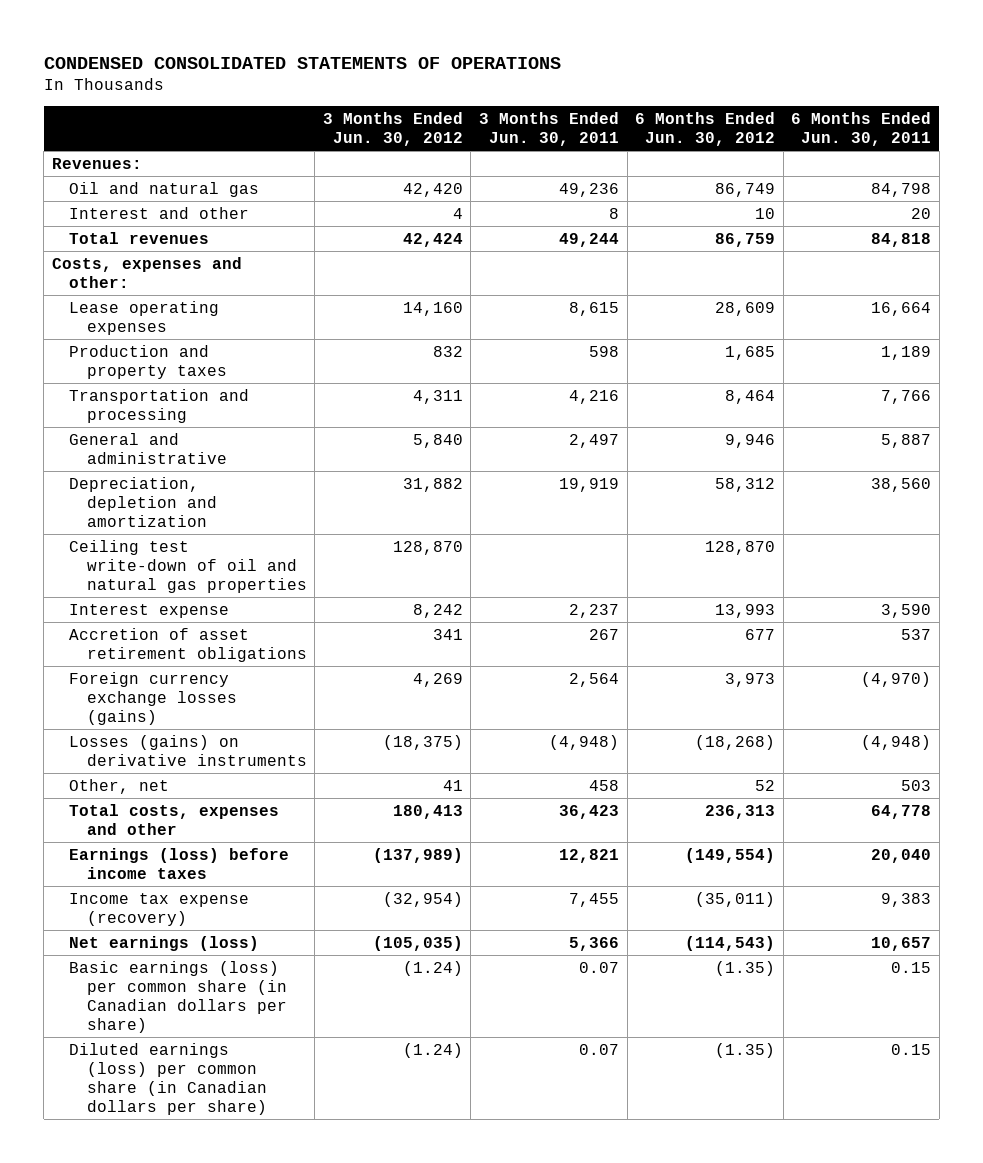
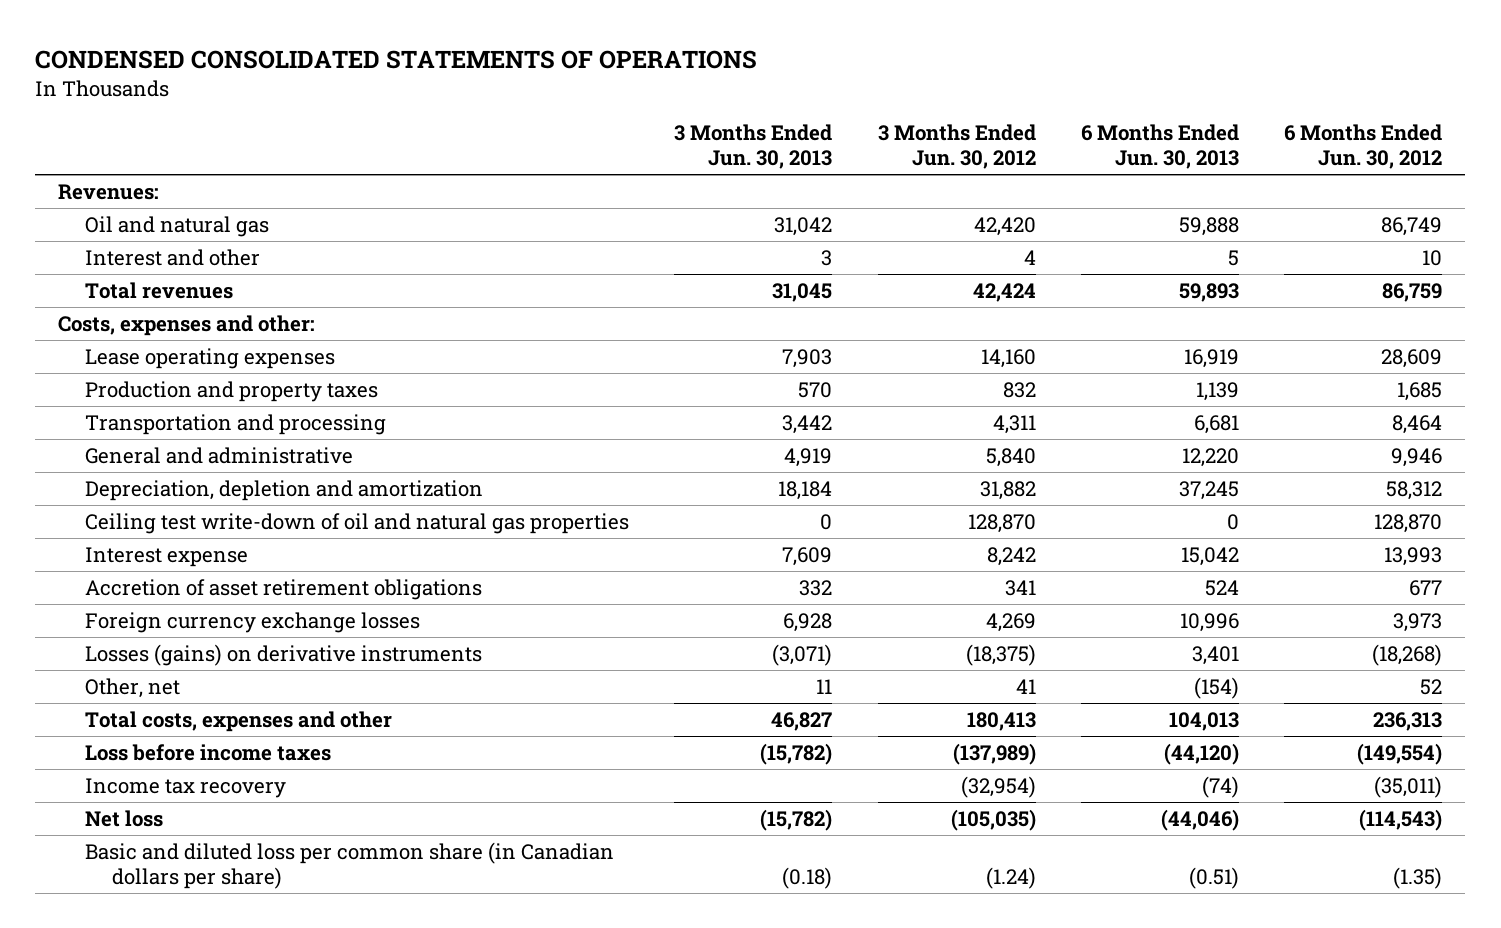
- | 3 Months Ended Jun. 30, 2012 | 3 Months Ended Jun. 30, 2011 | 6 Months Ended Jun. 30, 2012 | 6 Months Ended Jun. 30, 2011
+ | 3 Months Ended Jun. 30, 2013 | 3 Months Ended Jun. 30, 2012 | 6 Months Ended Jun. 30, 2013 | 6 Months Ended Jun. 30, 2012
- Foreign currency exchange losses (gains) | 4,269 | 2,564 | 3,973 | (4,970)
+ Foreign currency exchange losses | 6,928 | 4,269 | 10,996 | 3,973
- Earnings (loss) before income taxes | (137,989) | 12,821 | (149,554) | 20,040
- Income tax expense (recovery) | (32,954) | 7,455 | (35,011) | 9,383
- Net earnings (loss) | (105,035) | 5,366 | (114,543) | 10,657
- Basic earnings (loss) per common share (in Canadian dollars per share) | (1.24) | 0.07 | (1.35) | 0.15
- Diluted earnings (loss) per common share (in Canadian dollars per share) | (1.24) | 0.07 | (1.35) | 0.15
+ Loss before income taxes | (15,782) | (137,989) | (44,120) | (149,554)
+ Income tax recovery | | (32,954) | (74) | (35,011)
+ Net loss | (15,782) | (105,035) | (44,046) | (114,543)
+ Basic and diluted loss per common share (in Canadian dollars per share) | (0.18) | (1.24) | (0.51) | (1.35)

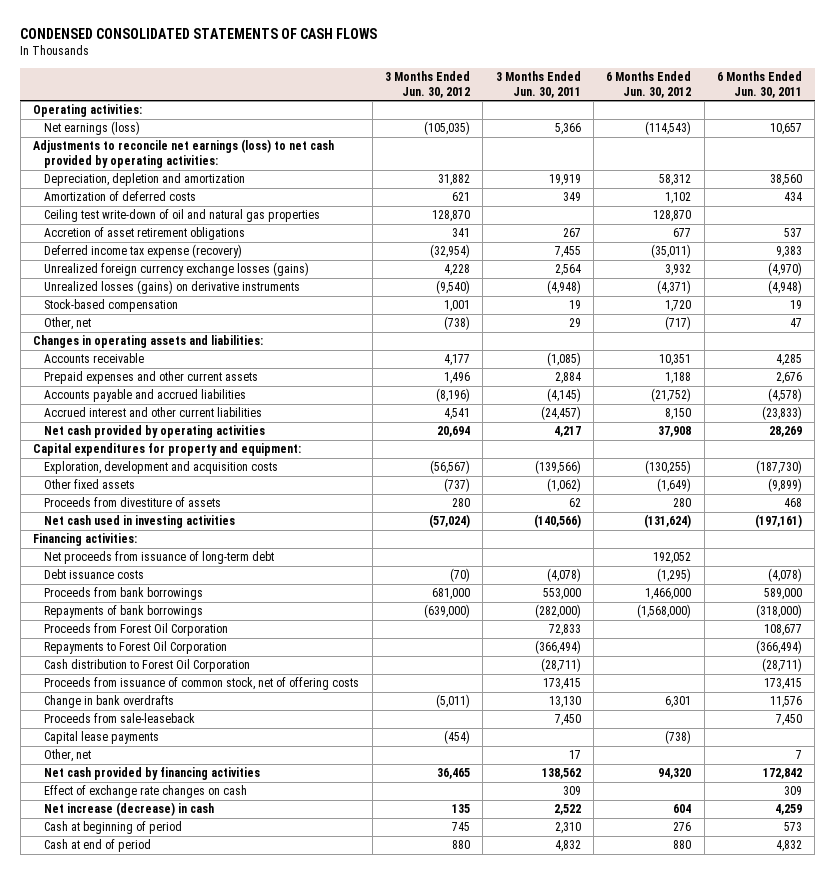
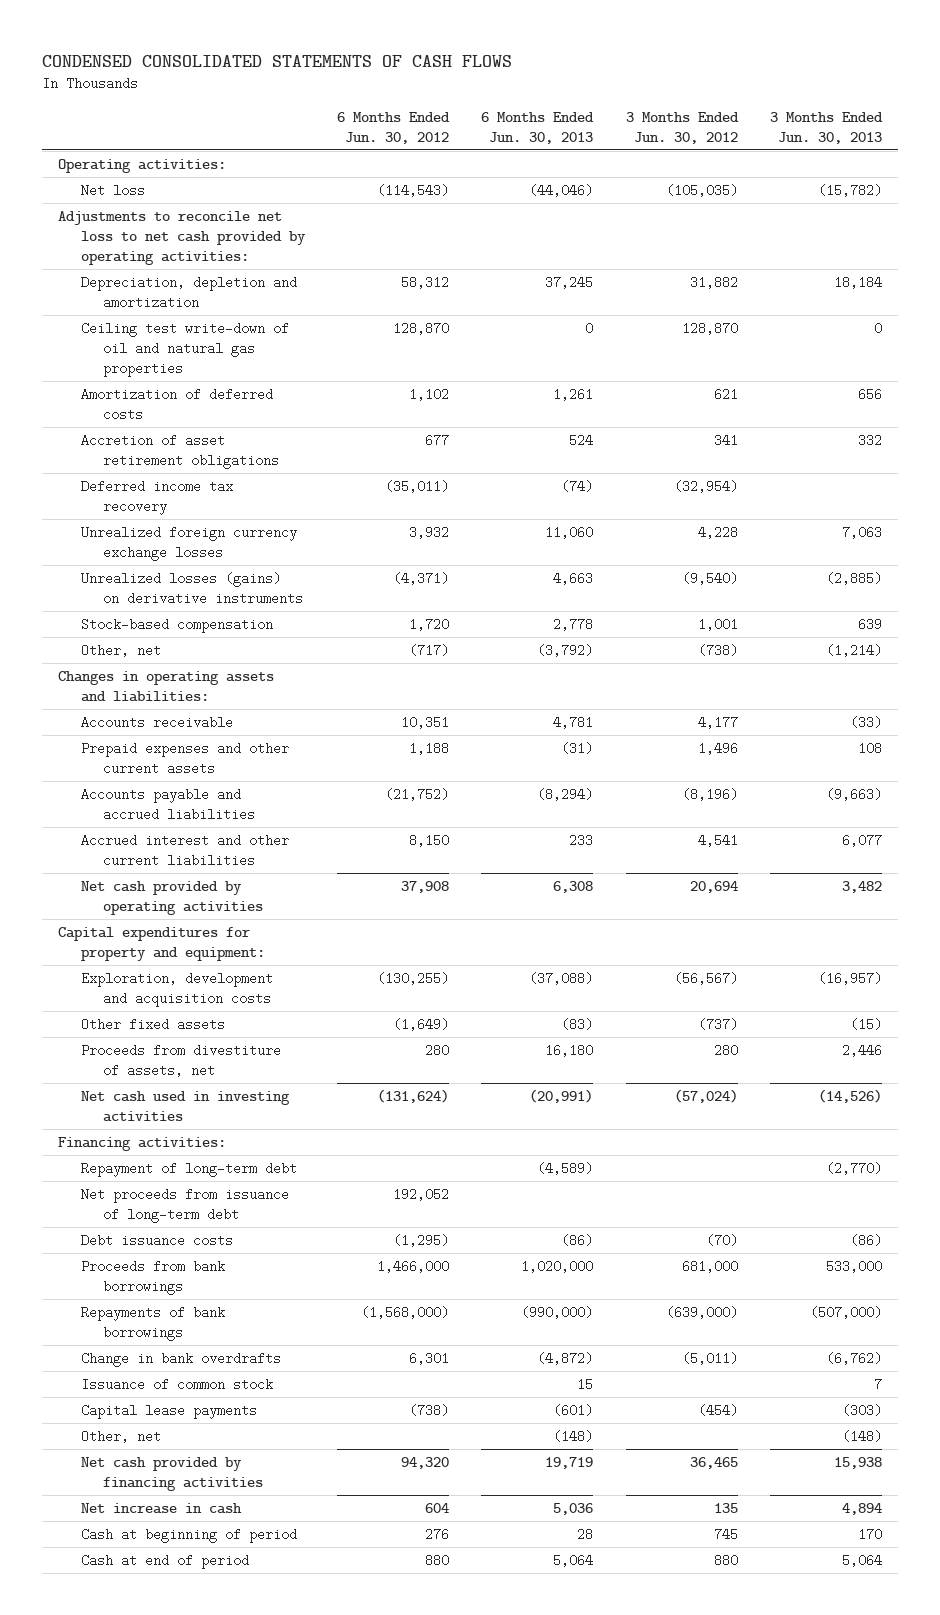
- | 3 Months Ended Jun. 30, 2012 | 3 Months Ended Jun. 30, 2011 | 6 Months Ended Jun. 30, 2012 | 6 Months Ended Jun. 30, 2011
+ | 6 Months Ended Jun. 30, 2012 | 6 Months Ended Jun. 30, 2013 | 3 Months Ended Jun. 30, 2012 | 3 Months Ended Jun. 30, 2013
- Net earnings (loss) | (105,035) | 5,366 | (114,543) | 10,657
- Adjustments to reconcile net earnings (loss) to net cash provided by operating activities:
+ Net loss | (114,543) | (44,046) | (105,035) | (15,782)
+ Adjustments to reconcile net loss to net cash provided by operating activities:
moved down: Amortization of deferred costs | 1,102 | 1,261 | 621 | 656
- Deferred income tax expense (recovery) | (32,954) | 7,455 | (35,011) | 9,383
- Unrealized foreign currency exchange losses (gains) | 4,228 | 2,564 | 3,932 | (4,970)
+ Deferred income tax recovery | (35,011) | (74) | (32,954) |
+ Unrealized foreign currency exchange losses | 3,932 | 11,060 | 4,228 | 7,063
- Proceeds from divestiture of assets | 280 | 62 | 280 | 468
+ Proceeds from divestiture of assets, net | 280 | 16,180 | 280 | 2,446
+ Repayment of long-term debt | | (4,589) | | (2,770)
- Proceeds from Forest Oil Corporation | | 72,833 | | 108,677
- Repayments to Forest Oil Corporation | | (366,494) | | (366,494)
- Cash distribution to Forest Oil Corporation | | (28,711) | | (28,711)
- Proceeds from issuance of common stock, net of offering costs | | 173,415 | | 173,415
- Proceeds from sale-leaseback | | 7,450 | | 7,450
+ Issuance of common stock | | 15 | | 7
- Effect of exchange rate changes on cash | | 309 | | 309
- Net increase (decrease) in cash | 135 | 2,522 | 604 | 4,259
+ Net increase in cash | 604 | 5,036 | 135 | 4,894

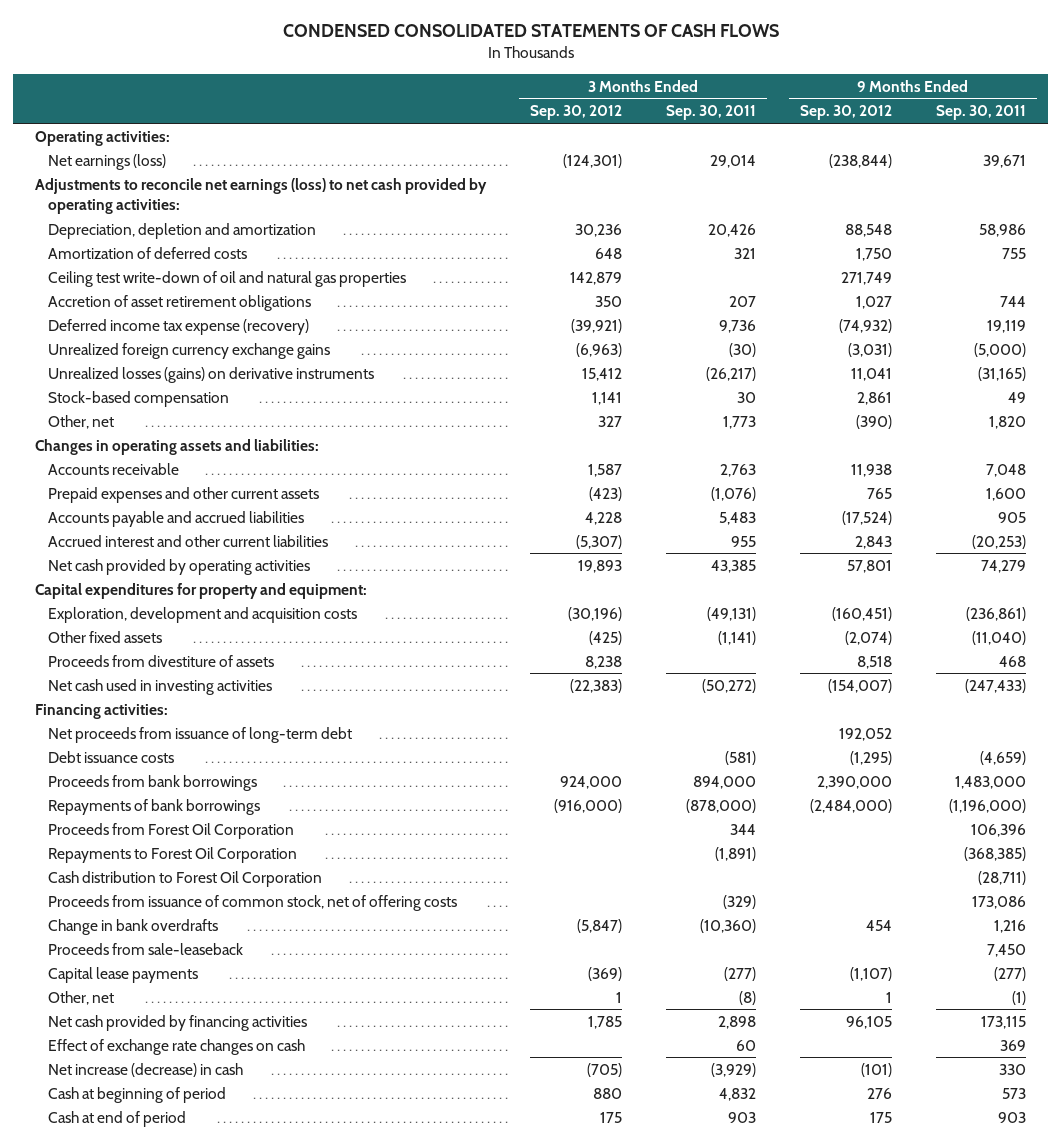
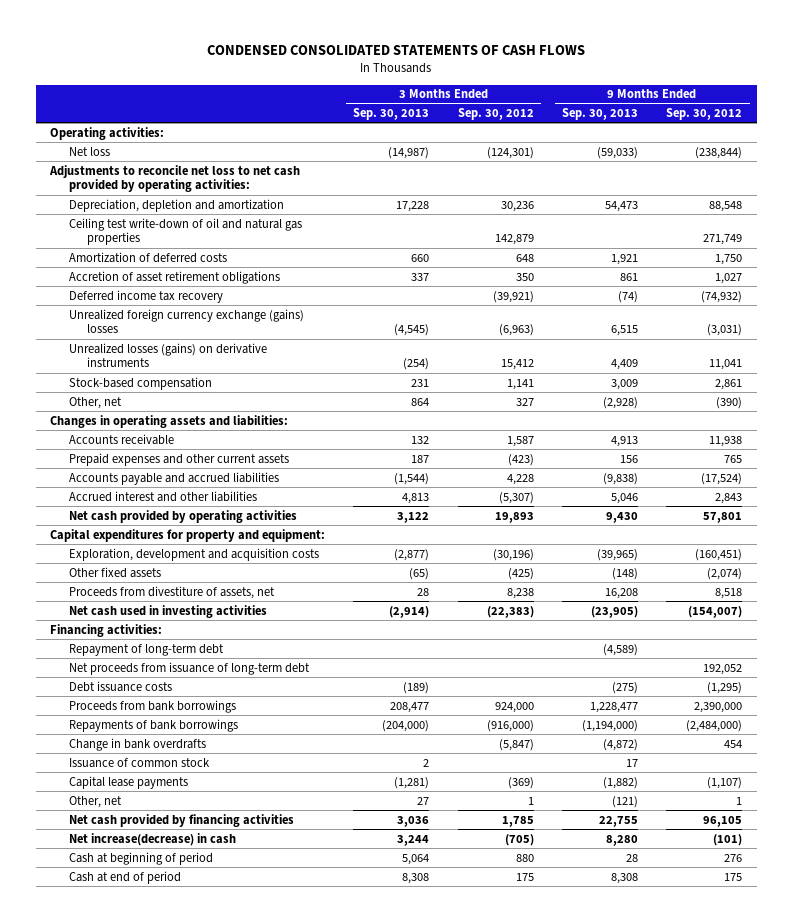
- | 3 Months Ended Sep. 30, 2012 | 3 Months Ended Sep. 30, 2011 | 9 Months Ended Sep. 30, 2012 | 9 Months Ended Sep. 30, 2011
+ | 3 Months Ended Sep. 30, 2013 | 3 Months Ended Sep. 30, 2012 | 9 Months Ended Sep. 30, 2013 | 9 Months Ended Sep. 30, 2012
- Net earnings (loss) | (124,301) | 29,014 | (238,844) | 39,671
- Adjustments to reconcile net earnings (loss) to net cash provided by operating activities:
+ Net loss | (14,987) | (124,301) | (59,033) | (238,844)
+ Adjustments to reconcile net loss to net cash provided by operating activities:
moved down: Amortization of deferred costs | 660 | 648 | 1,921 | 1,750
- Deferred income tax expense (recovery) | (39,921) | 9,736 | (74,932) | 19,119
- Unrealized foreign currency exchange gains | (6,963) | (30) | (3,031) | (5,000)
+ Deferred income tax recovery | | (39,921) | (74) | (74,932)
+ Unrealized foreign currency exchange (gains) losses | (4,545) | (6,963) | 6,515 | (3,031)
- Accrued interest and other current liabilities | (5,307) | 955 | 2,843 | (20,253)
+ Accrued interest and other liabilities | 4,813 | (5,307) | 5,046 | 2,843
- Proceeds from divestiture of assets | 8,238 | | 8,518 | 468
+ Proceeds from divestiture of assets, net | 28 | 8,238 | 16,208 | 8,518
+ Repayment of long-term debt | | | (4,589) |
- Proceeds from Forest Oil Corporation | | 344 | | 106,396
- Repayments to Forest Oil Corporation | | (1,891) | | (368,385)
- Cash distribution to Forest Oil Corporation | | | | (28,711)
- Proceeds from issuance of common stock, net of offering costs | | (329) | | 173,086
- Proceeds from sale-leaseback | | | | 7,450
+ Issuance of common stock | 2 | | 17 |
- Effect of exchange rate changes on cash | | 60 | | 369
- Net increase (decrease) in cash | (705) | (3,929) | (101) | 330
+ Net increase(decrease) in cash | 3,244 | (705) | 8,280 | (101)

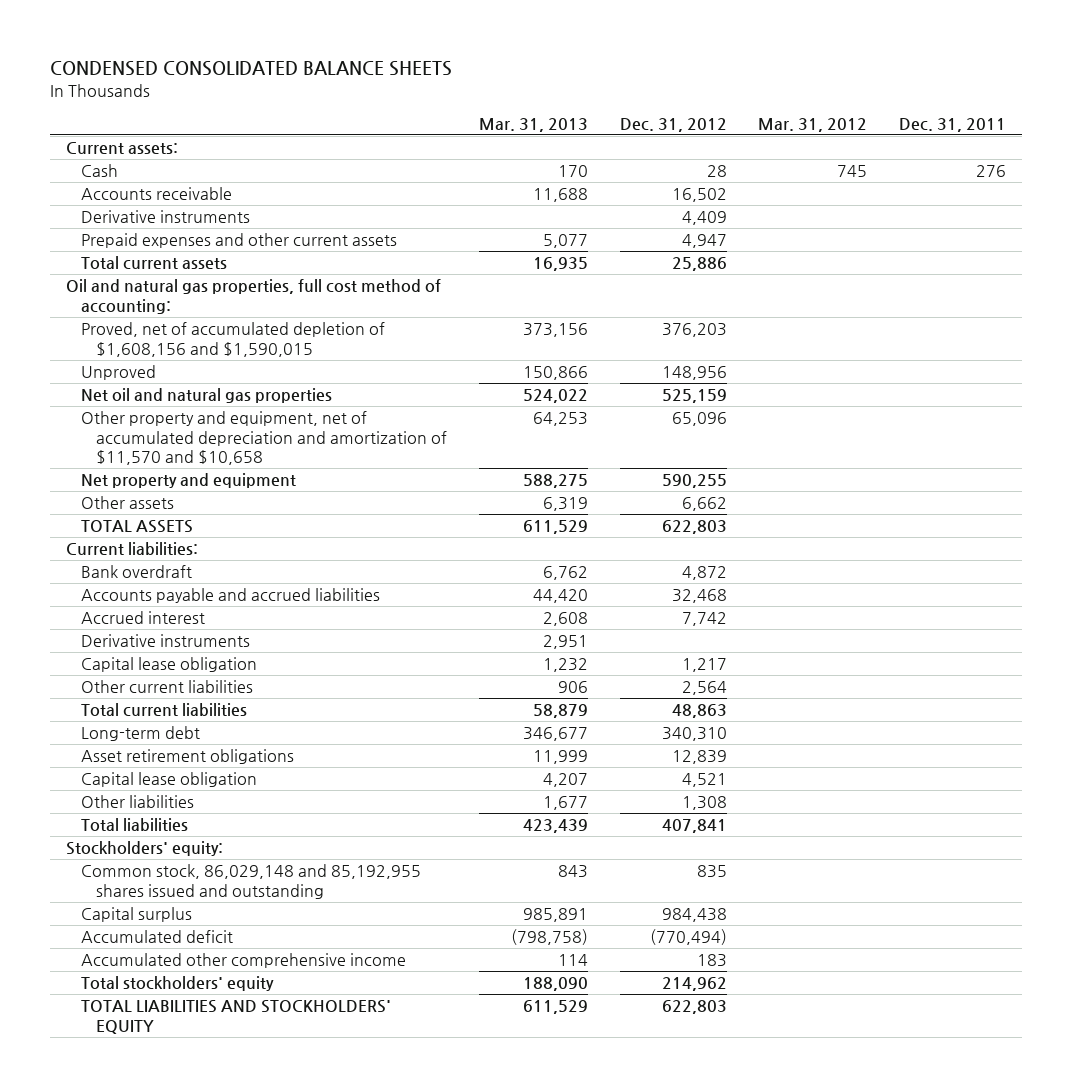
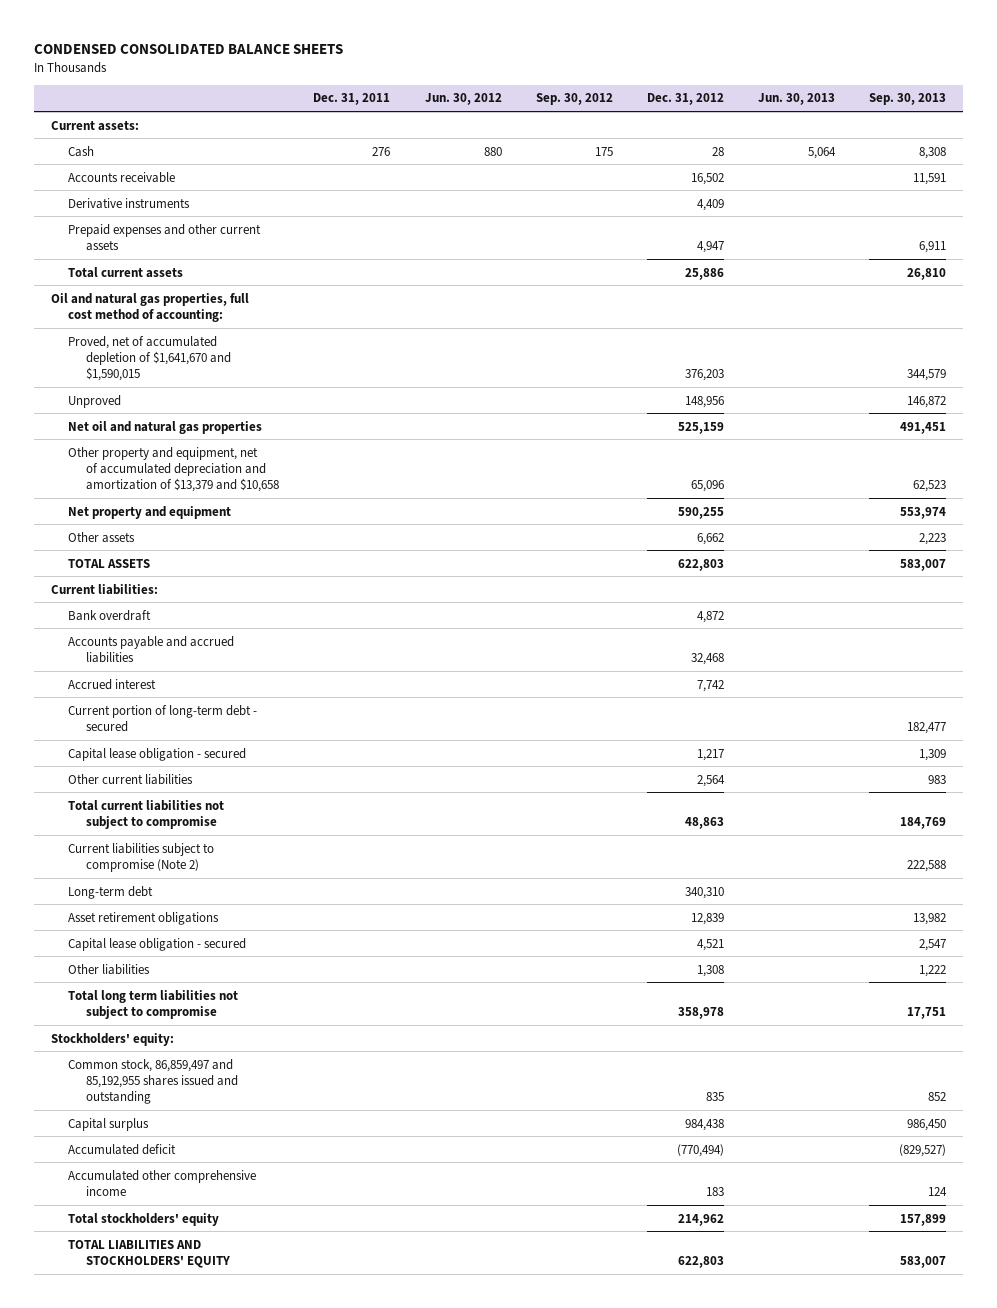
- | Mar. 31, 2013 | Dec. 31, 2012 | Mar. 31, 2012 | Dec. 31, 2011
+ | Dec. 31, 2011 | Jun. 30, 2012 | Sep. 30, 2012 | Dec. 31, 2012 | Jun. 30, 2013 | Sep. 30, 2013
- Proved, net of accumulated depletion of $1,608,156 and $1,590,015 | 373,156 | 376,203 | |
+ Proved, net of accumulated depletion of $1,641,670 and $1,590,015 | | | | 376,203 | | 344,579
- Other property and equipment, net of accumulated depreciation and amortization of $11,570 and $10,658 | 64,253 | 65,096 | |
+ Other property and equipment, net of accumulated depreciation and amortization of $13,379 and $10,658 | | | | 65,096 | | 62,523
- Derivative instruments | 2,951 | | |
- Capital lease obligation | 1,232 | 1,217 | |
+ Current portion of long-term debt - secured | | | | | | 182,477
+ Capital lease obligation - secured | | | | 1,217 | | 1,309
- Total current liabilities | 58,879 | 48,863 | |
+ Total current liabilities not subject to compromise | | | | 48,863 | | 184,769
+ Current liabilities subject to compromise (Note 2) | | | | | | 222,588
- Capital lease obligation | 4,207 | 4,521 | |
+ Capital lease obligation - secured | | | | 4,521 | | 2,547
- Total liabilities | 423,439 | 407,841 | |
+ Total long term liabilities not subject to compromise | | | | 358,978 | | 17,751
- Common stock, 86,029,148 and 85,192,955 shares issued and outstanding | 843 | 835 | |
+ Common stock, 86,859,497 and 85,192,955 shares issued and outstanding | | | | 835 | | 852

